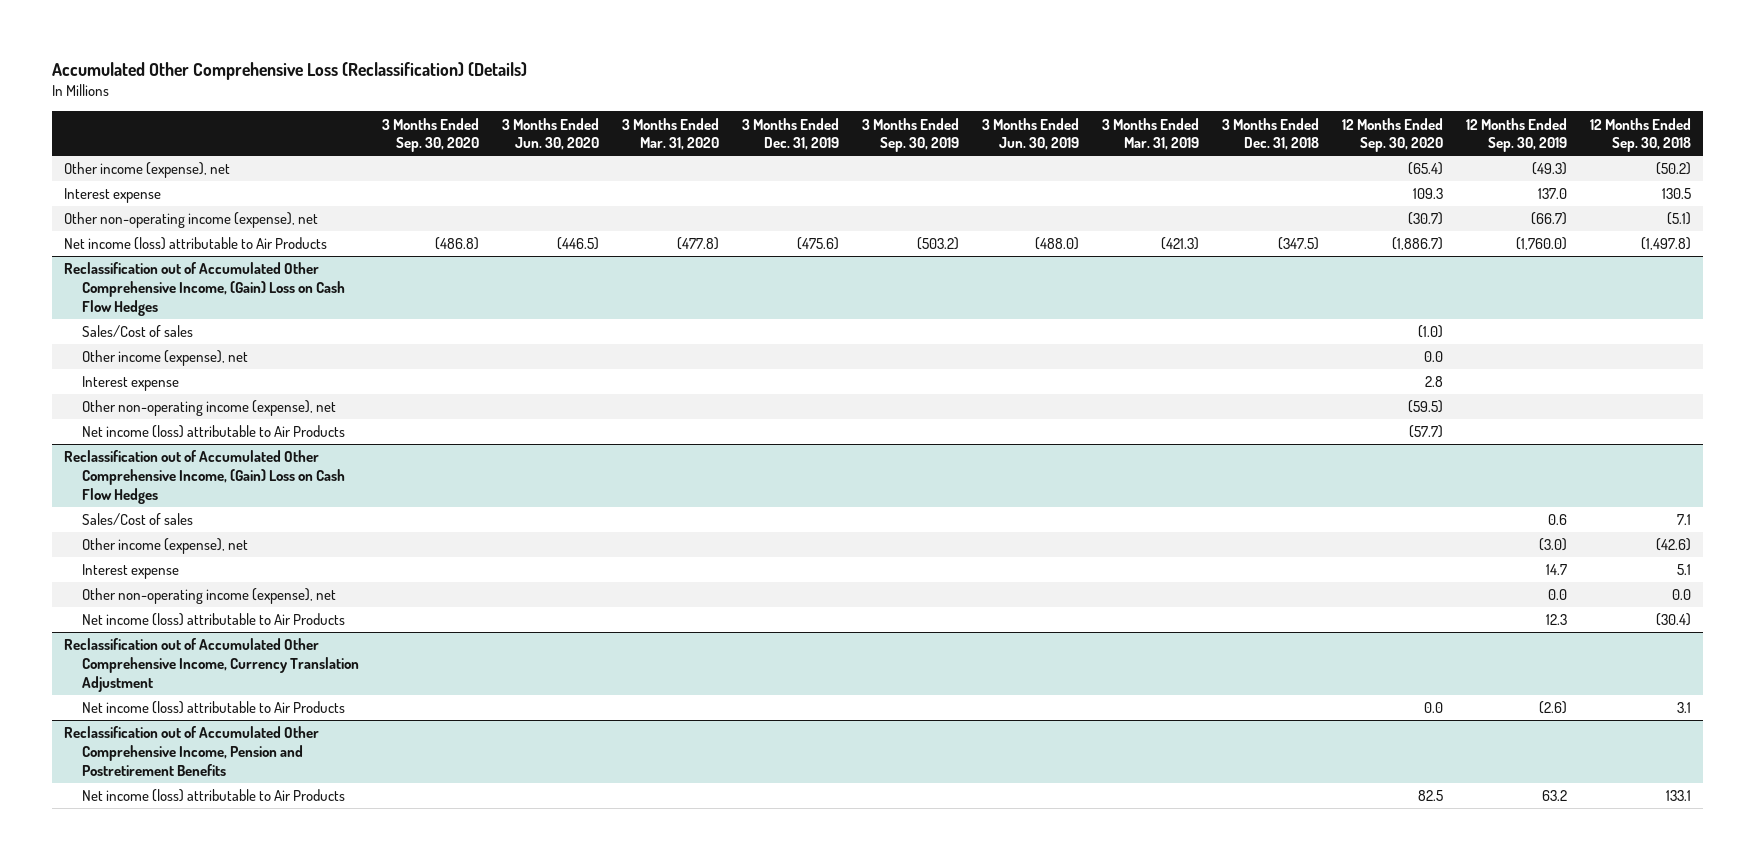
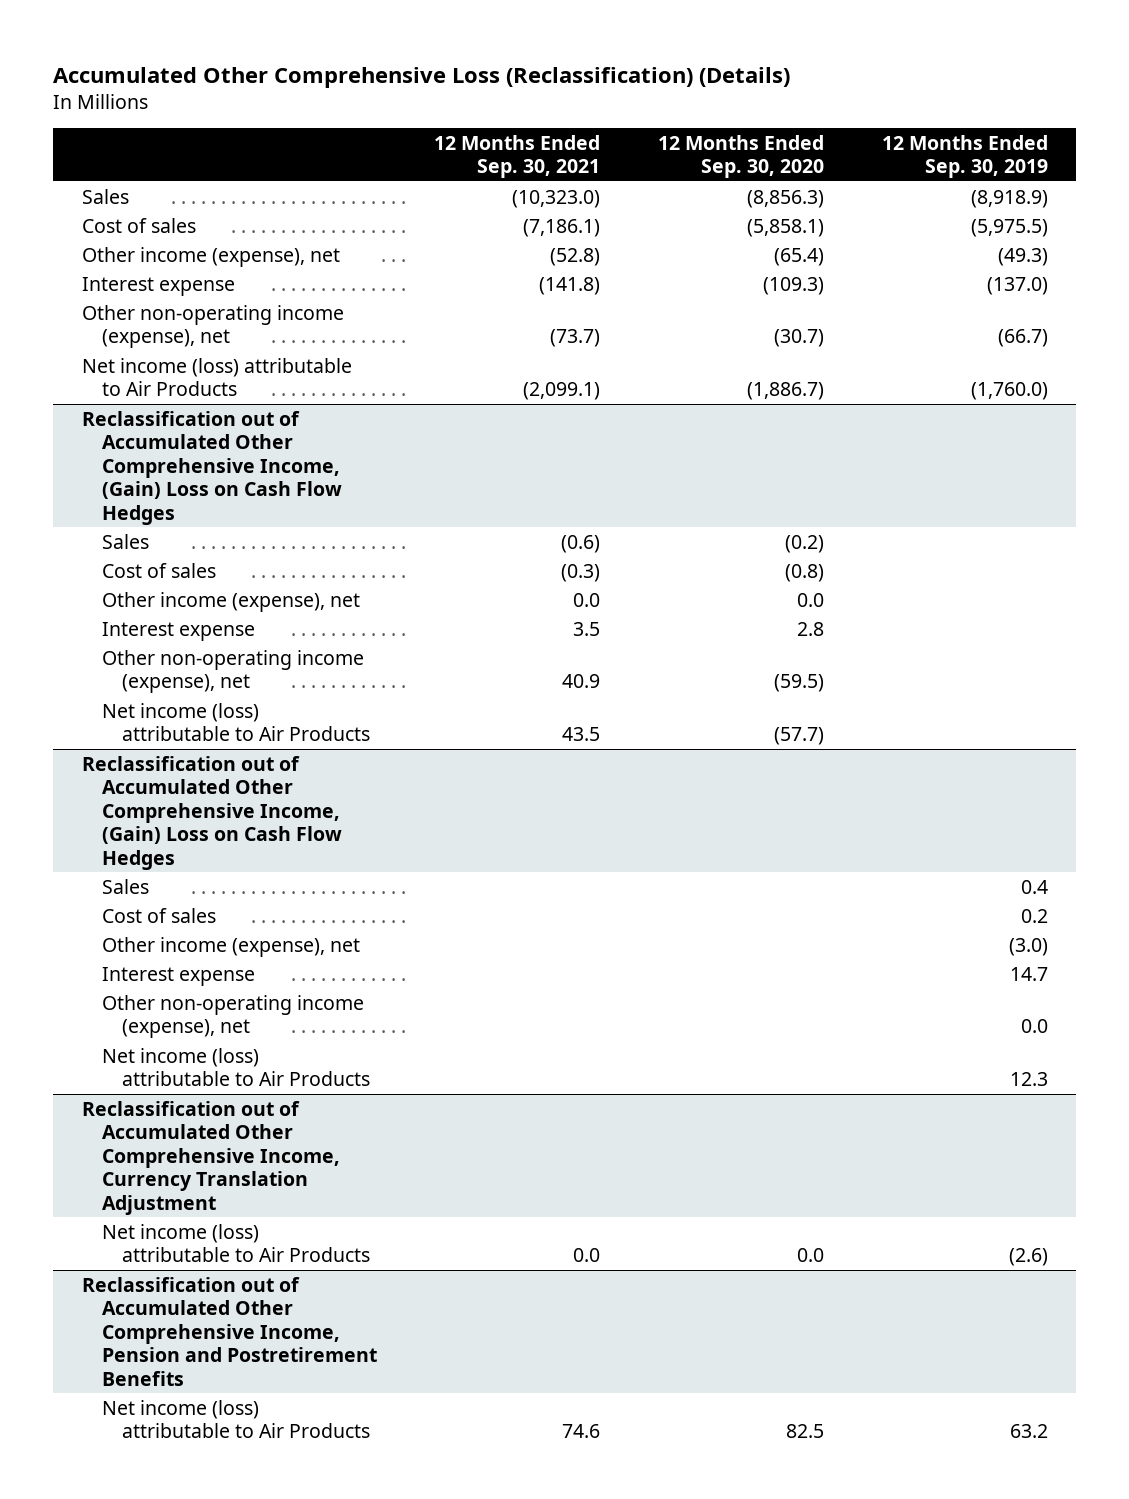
- | 3 Months Ended Sep. 30, 2020 | 3 Months Ended Jun. 30, 2020 | 3 Months Ended Mar. 31, 2020 | 3 Months Ended Dec. 31, 2019 | 3 Months Ended Sep. 30, 2019 | 3 Months Ended Jun. 30, 2019 | 3 Months Ended Mar. 31, 2019 | 3 Months Ended Dec. 31, 2018 | 12 Months Ended Sep. 30, 2020 | 12 Months Ended Sep. 30, 2019 | 12 Months Ended Sep. 30, 2018
+ | 12 Months Ended Sep. 30, 2021 | 12 Months Ended Sep. 30, 2020 | 12 Months Ended Sep. 30, 2019
+ Sales | (10,323.0) | (8,856.3) | (8,918.9)
+ Cost of sales | (7,186.1) | (5,858.1) | (5,975.5)
- Interest expense | | | | | | | | | 109.3 | 137.0 | 130.5
+ Interest expense | (141.8) | (109.3) | (137.0)
@ Reclassification out of Accumulated Other Comprehensive Income, (Gain) Loss on Cash Flow Hedges
- Sales/Cost of sales | | | | | | | | | (1.0) | |
+ Sales | (0.6) | (0.2) |
+ Cost of sales | (0.3) | (0.8) |
- Sales/Cost of sales | | | | | | | | | | 0.6 | 7.1
+ Sales | | | 0.4
+ Cost of sales | | | 0.2

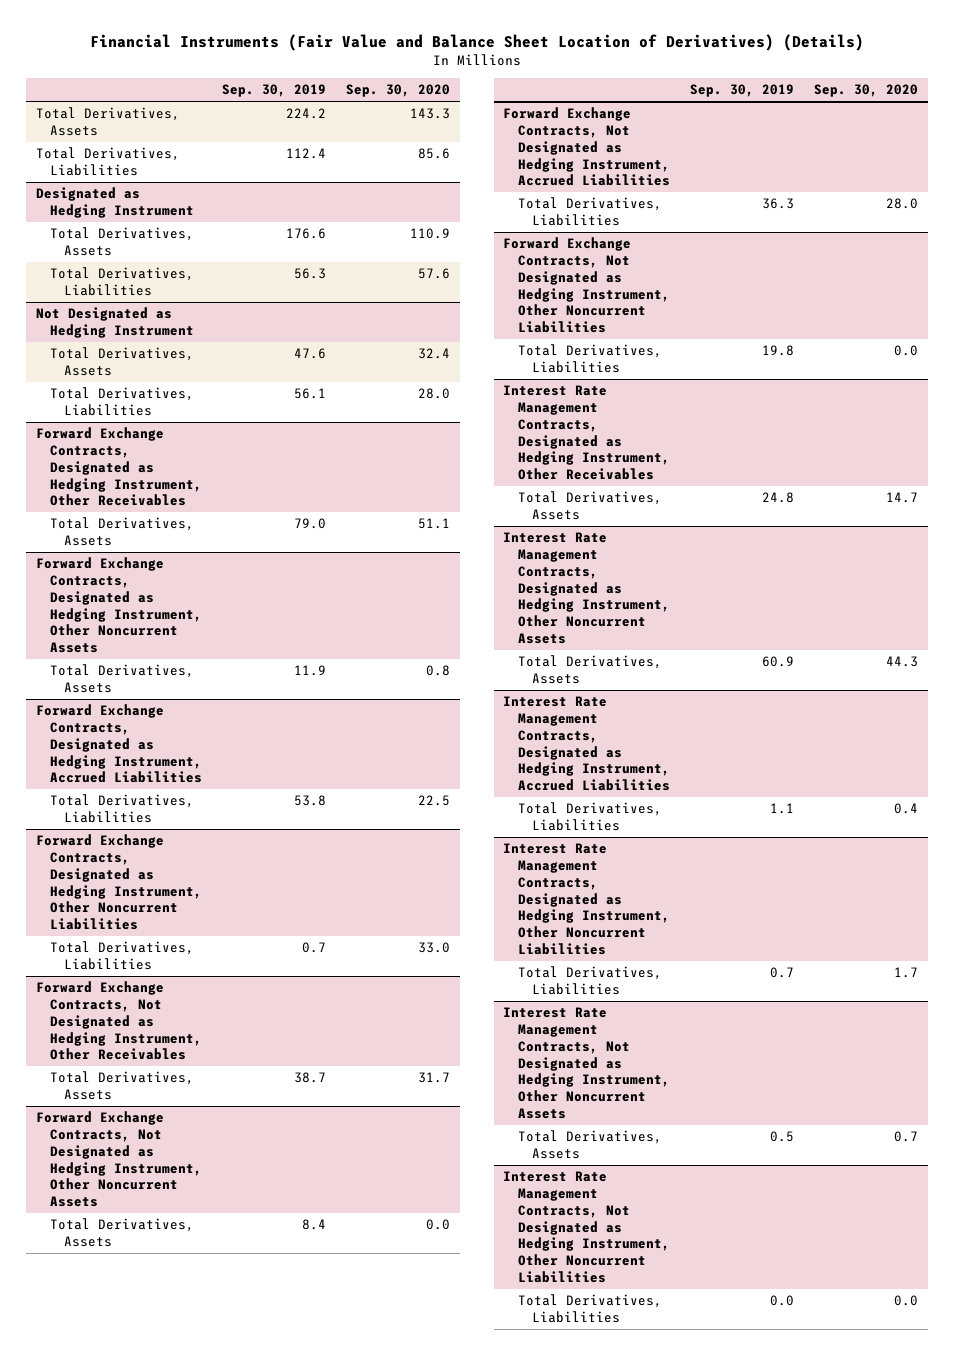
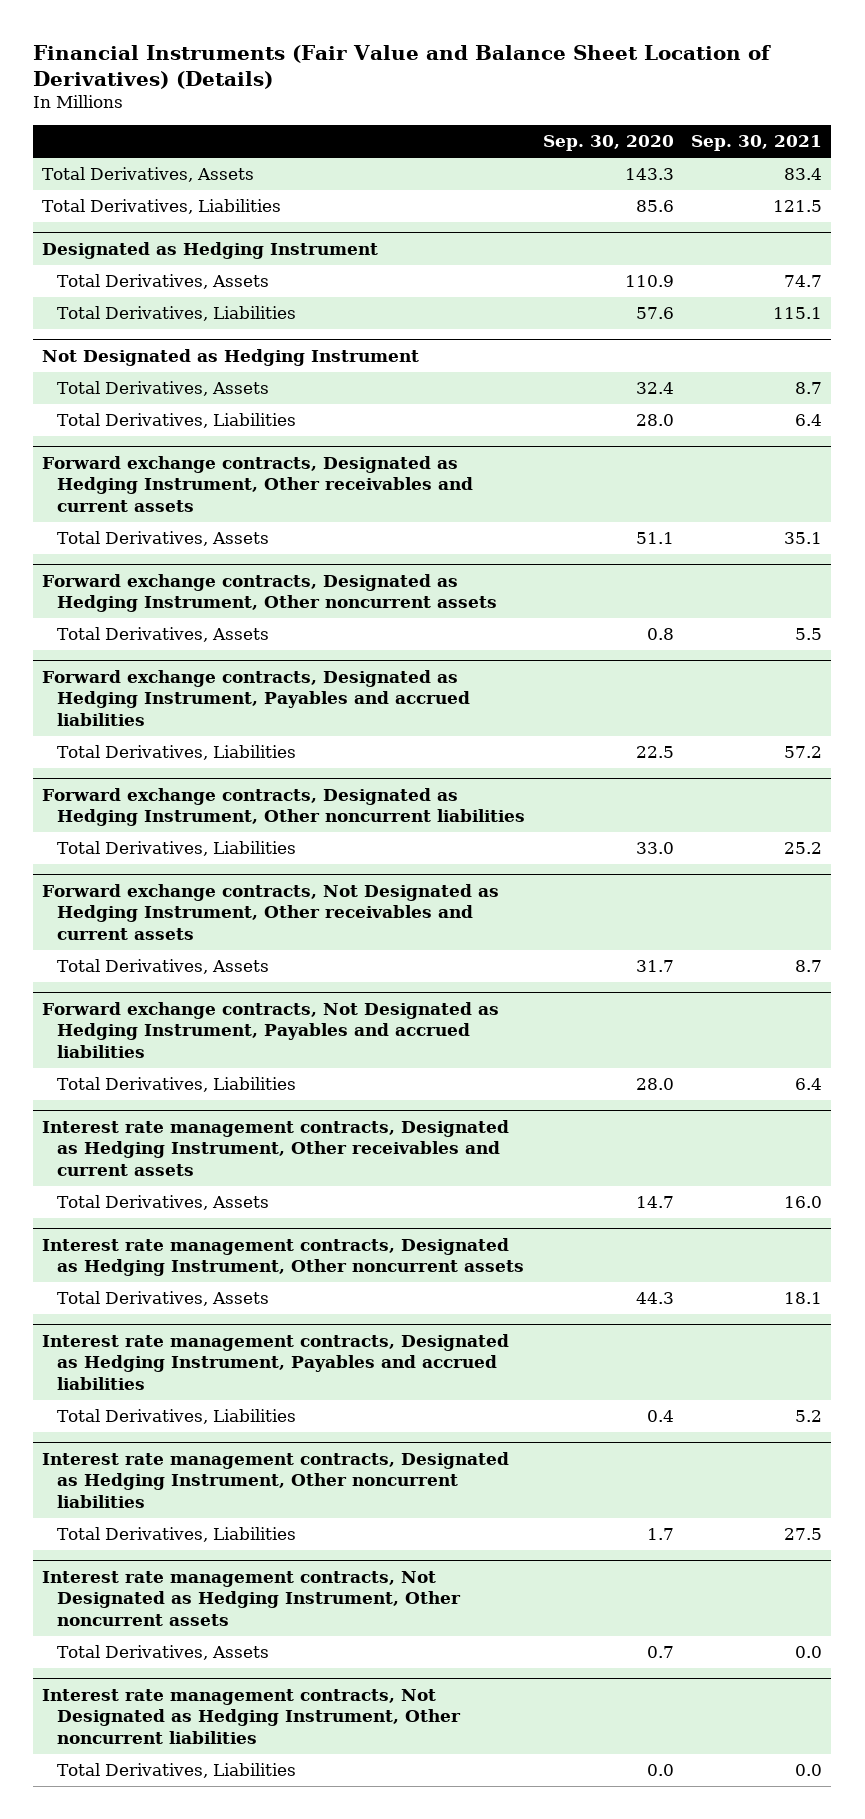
- | Sep. 30, 2019 | Sep. 30, 2020
+ | Sep. 30, 2020 | Sep. 30, 2021
- Forward Exchange Contracts, Designated as Hedging Instrument, Other Receivables
+ Forward exchange contracts, Designated as Hedging Instrument, Other receivables and current assets
- Forward Exchange Contracts, Designated as Hedging Instrument, Other Noncurrent Assets
+ Forward exchange contracts, Designated as Hedging Instrument, Other noncurrent assets
- Forward Exchange Contracts, Designated as Hedging Instrument, Accrued Liabilities
+ Forward exchange contracts, Designated as Hedging Instrument, Payables and accrued liabilities
- Forward Exchange Contracts, Designated as Hedging Instrument, Other Noncurrent Liabilities
+ Forward exchange contracts, Designated as Hedging Instrument, Other noncurrent liabilities
- Forward Exchange Contracts, Not Designated as Hedging Instrument, Other Receivables
+ Forward exchange contracts, Not Designated as Hedging Instrument, Other receivables and current assets
- Forward Exchange Contracts, Not Designated as Hedging Instrument, Other Noncurrent Assets
- Total Derivatives, Assets | 8.4 | 0.0
- Forward Exchange Contracts, Not Designated as Hedging Instrument, Accrued Liabilities
+ Forward exchange contracts, Not Designated as Hedging Instrument, Payables and accrued liabilities
- Forward Exchange Contracts, Not Designated as Hedging Instrument, Other Noncurrent Liabilities
- Total Derivatives, Liabilities | 19.8 | 0.0
- Interest Rate Management Contracts, Designated as Hedging Instrument, Other Receivables
+ Interest rate management contracts, Designated as Hedging Instrument, Other receivables and current assets
- Interest Rate Management Contracts, Designated as Hedging Instrument, Other Noncurrent Assets
+ Interest rate management contracts, Designated as Hedging Instrument, Other noncurrent assets
- Interest Rate Management Contracts, Designated as Hedging Instrument, Accrued Liabilities
+ Interest rate management contracts, Designated as Hedging Instrument, Payables and accrued liabilities
- Interest Rate Management Contracts, Designated as Hedging Instrument, Other Noncurrent Liabilities
+ Interest rate management contracts, Designated as Hedging Instrument, Other noncurrent liabilities
- Interest Rate Management Contracts, Not Designated as Hedging Instrument, Other Noncurrent Assets
+ Interest rate management contracts, Not Designated as Hedging Instrument, Other noncurrent assets
- Interest Rate Management Contracts, Not Designated as Hedging Instrument, Other Noncurrent Liabilities
+ Interest rate management contracts, Not Designated as Hedging Instrument, Other noncurrent liabilities

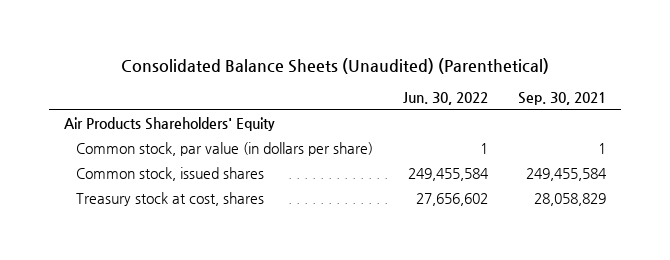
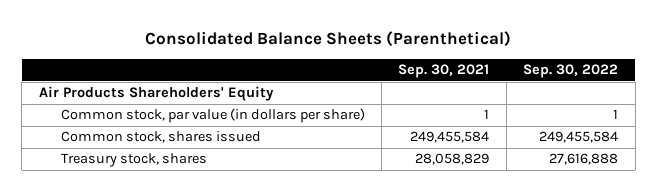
- Consolidated Balance Sheets (Unaudited) (Parenthetical)
+ Consolidated Balance Sheets (Parenthetical)
- | Jun. 30, 2022 | Sep. 30, 2021
+ | Sep. 30, 2021 | Sep. 30, 2022
- Common stock, issued shares | 249,455,584 | 249,455,584
- Treasury stock at cost, shares | 27,656,602 | 28,058,829
+ Common stock, shares issued | 249,455,584 | 249,455,584
+ Treasury stock, shares | 28,058,829 | 27,616,888

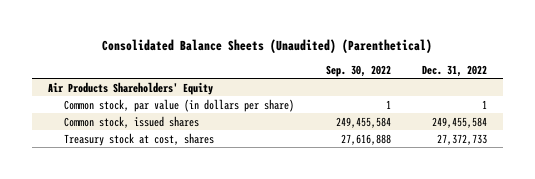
- Consolidated Balance Sheets (Parenthetical)
+ Consolidated Balance Sheets (Unaudited) (Parenthetical)
- | Sep. 30, 2021 | Sep. 30, 2022
+ | Sep. 30, 2022 | Dec. 31, 2022
- Common stock, shares issued | 249,455,584 | 249,455,584
- Treasury stock, shares | 28,058,829 | 27,616,888
+ Common stock, issued shares | 249,455,584 | 249,455,584
+ Treasury stock at cost, shares | 27,616,888 | 27,372,733

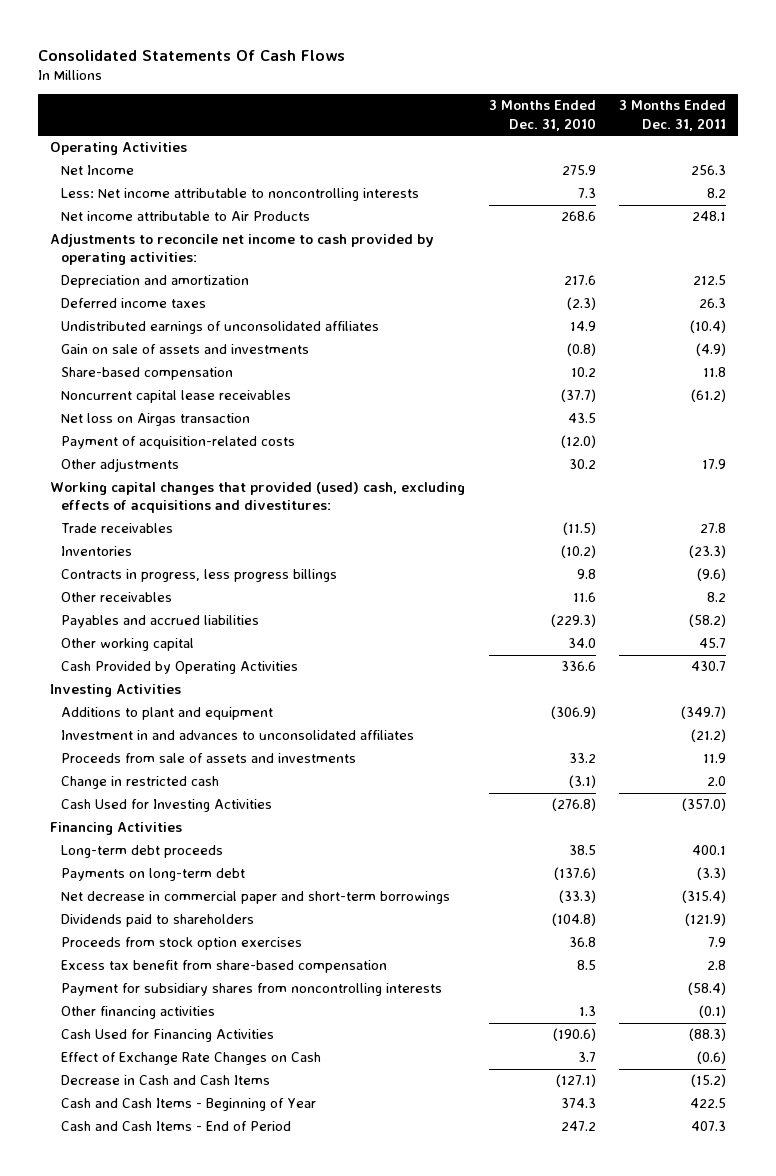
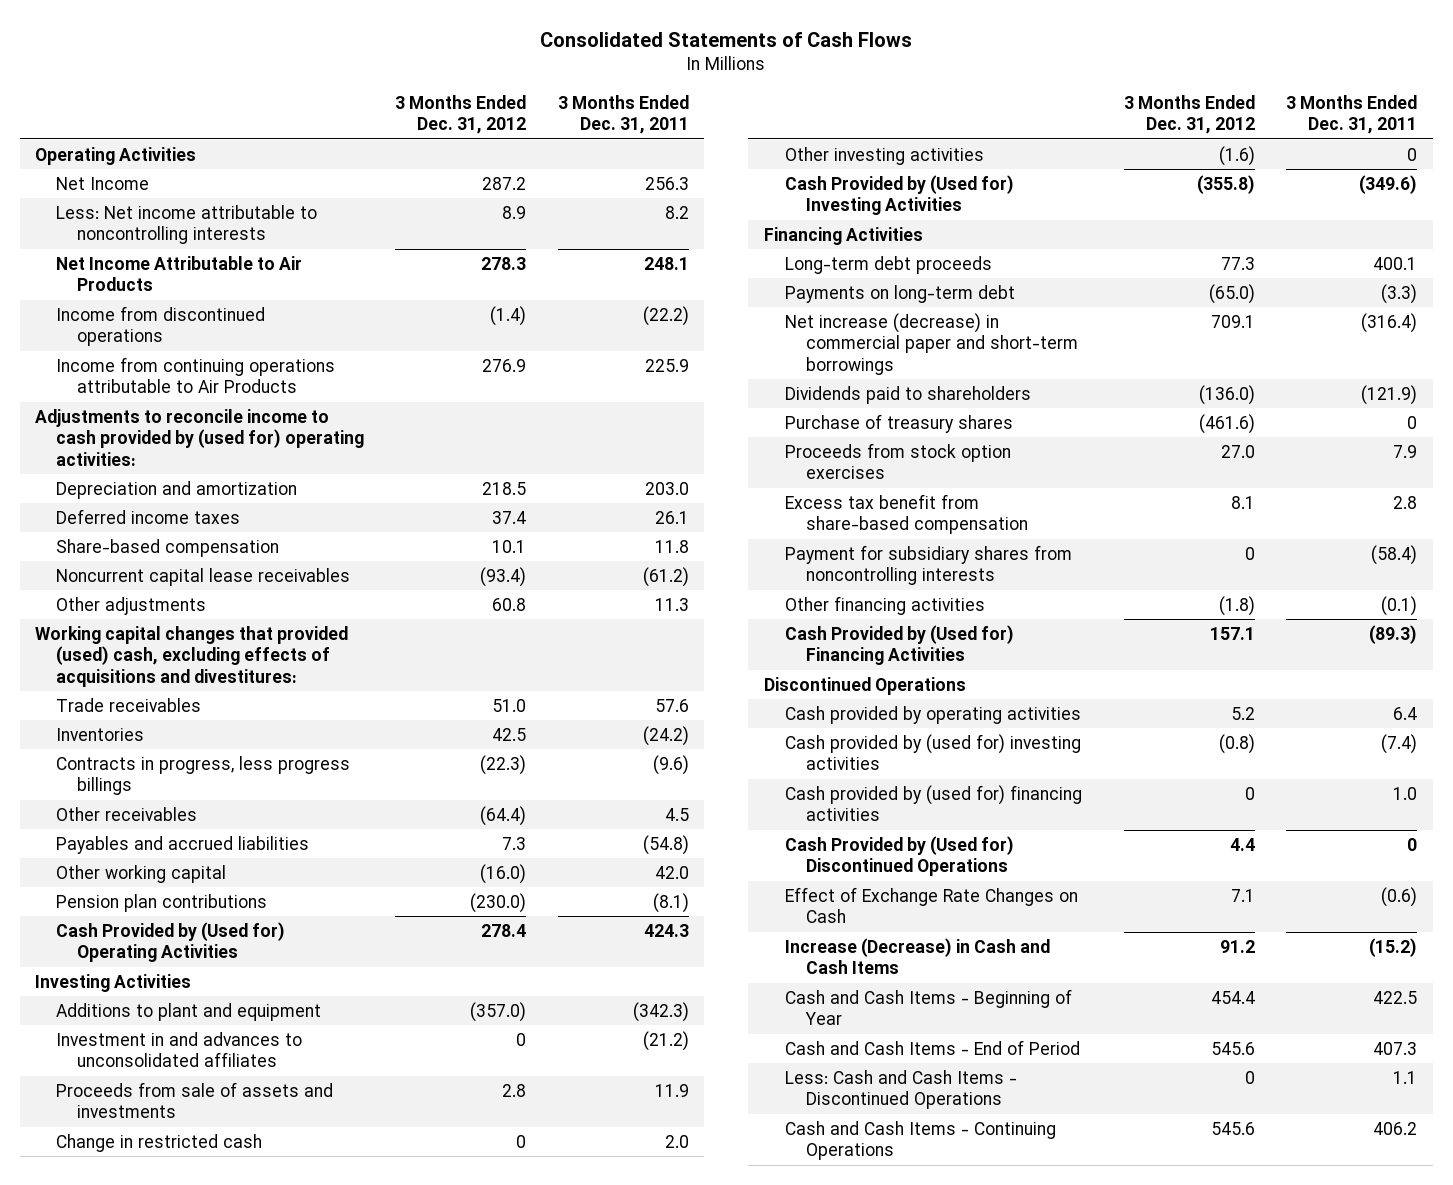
- Consolidated Statements Of Cash Flows
+ Consolidated Statements of Cash Flows
- | 3 Months Ended Dec. 31, 2010 | 3 Months Ended Dec. 31, 2011
+ | 3 Months Ended Dec. 31, 2012 | 3 Months Ended Dec. 31, 2011
- Net income attributable to Air Products | 268.6 | 248.1
- Adjustments to reconcile net income to cash provided by operating activities:
- Depreciation and amortization | 217.6 | 212.5
- Deferred income taxes | (2.3) | 26.3
- Undistributed earnings of unconsolidated affiliates | 14.9 | (10.4)
- Gain on sale of assets and investments | (0.8) | (4.9)
+ Net Income Attributable to Air Products | 278.3 | 248.1
+ Income from discontinued operations | (1.4) | (22.2)
+ Income from continuing operations attributable to Air Products | 276.9 | 225.9
+ Adjustments to reconcile income to cash provided by (used for) operating activities:
+ Depreciation and amortization | 218.5 | 203.0
+ Deferred income taxes | 37.4 | 26.1
- Net loss on Airgas transaction | 43.5 |
- Payment of acquisition-related costs | (12.0) |
- Other adjustments | 30.2 | 17.9
+ Other adjustments | 60.8 | 11.3
- Trade receivables | (11.5) | 27.8
- Inventories | (10.2) | (23.3)
+ Trade receivables | 51.0 | 57.6
+ Inventories | 42.5 | (24.2)
- Other receivables | 11.6 | 8.2
- Payables and accrued liabilities | (229.3) | (58.2)
- Other working capital | 34.0 | 45.7
- Cash Provided by Operating Activities | 336.6 | 430.7
+ Other receivables | (64.4) | 4.5
+ Payables and accrued liabilities | 7.3 | (54.8)
+ Other working capital | (16.0) | 42.0
+ Pension plan contributions | (230.0) | (8.1)
+ Cash Provided by (Used for) Operating Activities | 278.4 | 424.3
- Additions to plant and equipment | (306.9) | (349.7)
+ Additions to plant and equipment | (357.0) | (342.3)
- Cash Used for Investing Activities | (276.8) | (357.0)
+ Other investing activities | (1.6) | 0
+ Cash Provided by (Used for) Investing Activities | (355.8) | (349.6)
- Net decrease in commercial paper and short-term borrowings | (33.3) | (315.4)
+ Net increase (decrease) in commercial paper and short-term borrowings | 709.1 | (316.4)
+ Purchase of treasury shares | (461.6) | 0
- Cash Used for Financing Activities | (190.6) | (88.3)
+ Cash Provided by (Used for) Financing Activities | 157.1 | (89.3)
+ Discontinued Operations
+ Cash provided by operating activities | 5.2 | 6.4
+ Cash provided by (used for) investing activities | (0.8) | (7.4)
+ Cash provided by (used for) financing activities | 0 | 1.0
+ Cash Provided by (Used for) Discontinued Operations | 4.4 | 0
- Decrease in Cash and Cash Items | (127.1) | (15.2)
+ Increase (Decrease) in Cash and Cash Items | 91.2 | (15.2)
+ Less: Cash and Cash Items - Discontinued Operations | 0 | 1.1
+ Cash and Cash Items - Continuing Operations | 545.6 | 406.2

